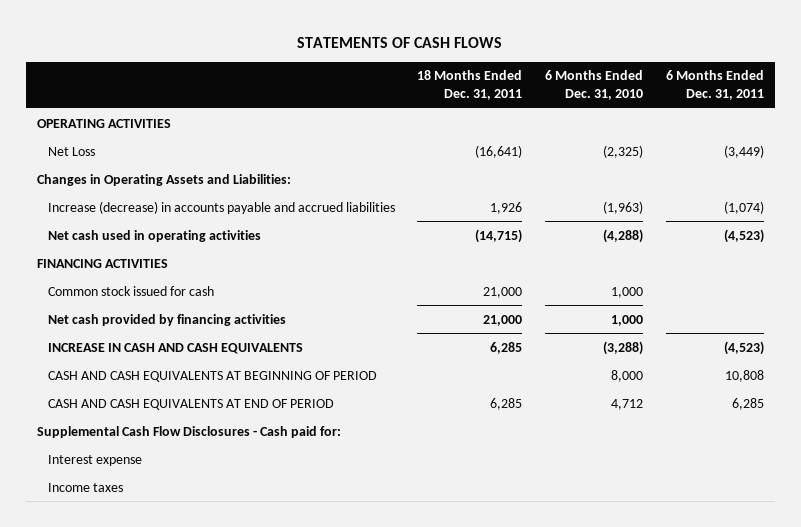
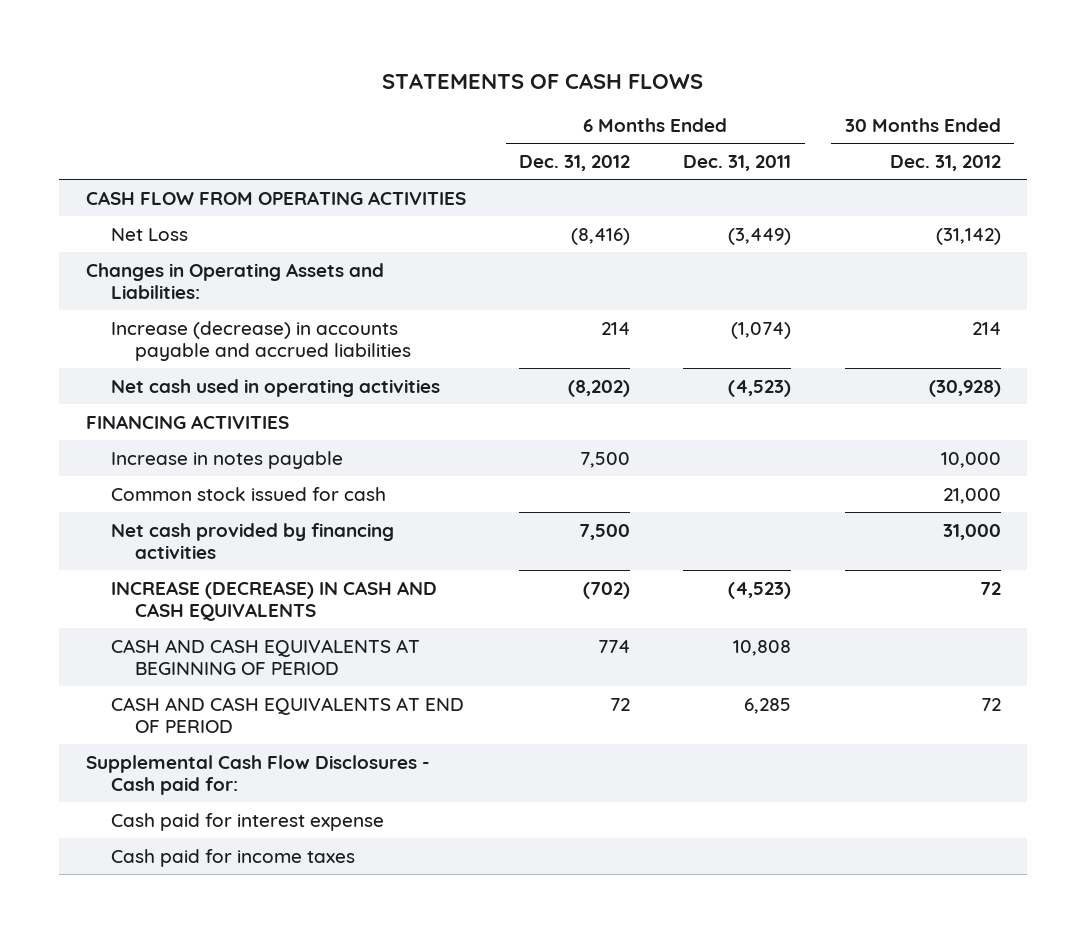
- | 18 Months Ended Dec. 31, 2011 | 6 Months Ended Dec. 31, 2010 | 6 Months Ended Dec. 31, 2011
+ | 6 Months Ended Dec. 31, 2012 | 6 Months Ended Dec. 31, 2011 | 30 Months Ended Dec. 31, 2012
- OPERATING ACTIVITIES
+ CASH FLOW FROM OPERATING ACTIVITIES
+ Increase in notes payable | 7,500 | | 10,000
- INCREASE IN CASH AND CASH EQUIVALENTS | 6,285 | (3,288) | (4,523)
+ INCREASE (DECREASE) IN CASH AND CASH EQUIVALENTS | (702) | (4,523) | 72
- Interest expense
- Income taxes
+ Cash paid for interest expense
+ Cash paid for income taxes

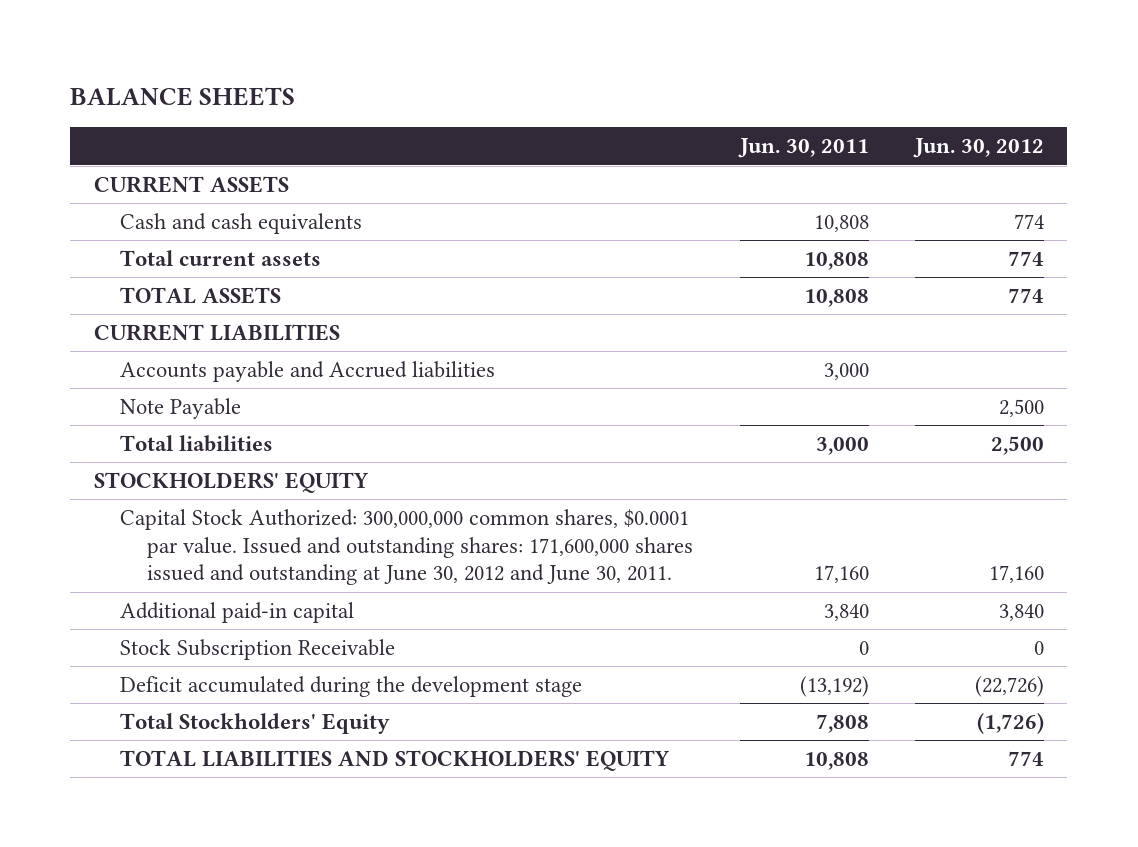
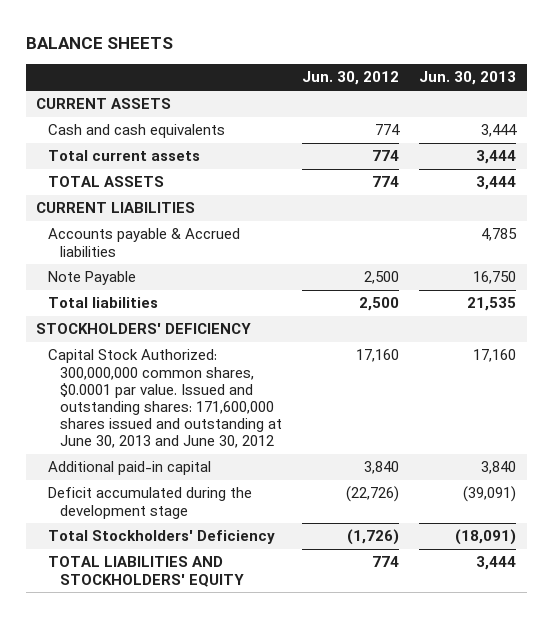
- | Jun. 30, 2011 | Jun. 30, 2012
+ | Jun. 30, 2012 | Jun. 30, 2013
- Accounts payable and Accrued liabilities | 3,000 |
+ Accounts payable & Accrued liabilities | | 4,785
- STOCKHOLDERS' EQUITY
- Capital Stock Authorized: 300,000,000 common shares, $0.0001 par value. Issued and outstanding shares: 171,600,000 shares issued and outstanding at June 30, 2012 and June 30, 2011. | 17,160 | 17,160
+ STOCKHOLDERS' DEFICIENCY
+ Capital Stock Authorized: 300,000,000 common shares, $0.0001 par value. Issued and outstanding shares: 171,600,000 shares issued and outstanding at June 30, 2013 and June 30, 2012 | 17,160 | 17,160
- Stock Subscription Receivable | 0 | 0
- Total Stockholders' Equity | 7,808 | (1,726)
+ Total Stockholders' Deficiency | (1,726) | (18,091)

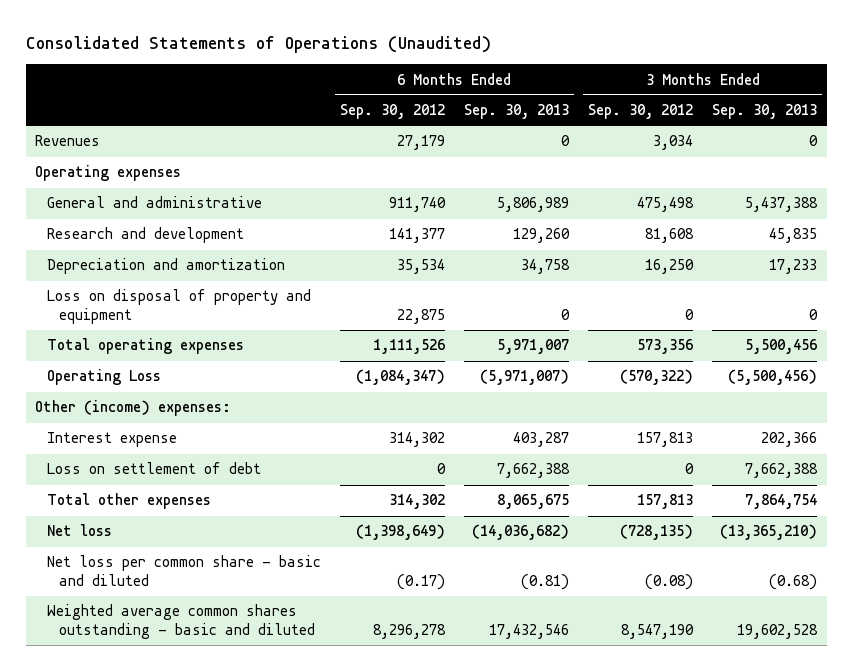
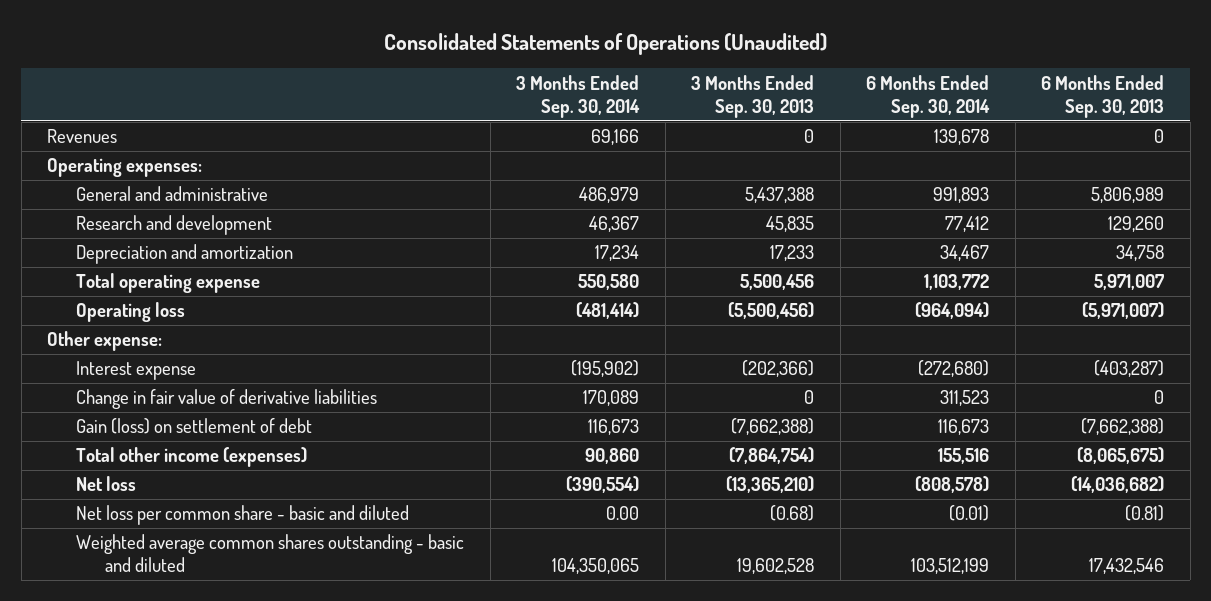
- | 6 Months Ended Sep. 30, 2012 | 6 Months Ended Sep. 30, 2013 | 3 Months Ended Sep. 30, 2012 | 3 Months Ended Sep. 30, 2013
+ | 3 Months Ended Sep. 30, 2014 | 3 Months Ended Sep. 30, 2013 | 6 Months Ended Sep. 30, 2014 | 6 Months Ended Sep. 30, 2013
- Operating expenses
+ Operating expenses:
- Loss on disposal of property and equipment | 22,875 | 0 | 0 | 0
- Total operating expenses | 1,111,526 | 5,971,007 | 573,356 | 5,500,456
- Operating Loss | (1,084,347) | (5,971,007) | (570,322) | (5,500,456)
- Other (income) expenses:
- Interest expense | 314,302 | 403,287 | 157,813 | 202,366
- Loss on settlement of debt | 0 | 7,662,388 | 0 | 7,662,388
- Total other expenses | 314,302 | 8,065,675 | 157,813 | 7,864,754
+ Total operating expense | 550,580 | 5,500,456 | 1,103,772 | 5,971,007
+ Operating loss | (481,414) | (5,500,456) | (964,094) | (5,971,007)
+ Other expense:
+ Interest expense | (195,902) | (202,366) | (272,680) | (403,287)
+ Change in fair value of derivative liabilities | 170,089 | 0 | 311,523 | 0
+ Gain (loss) on settlement of debt | 116,673 | (7,662,388) | 116,673 | (7,662,388)
+ Total other income (expenses) | 90,860 | (7,864,754) | 155,516 | (8,065,675)

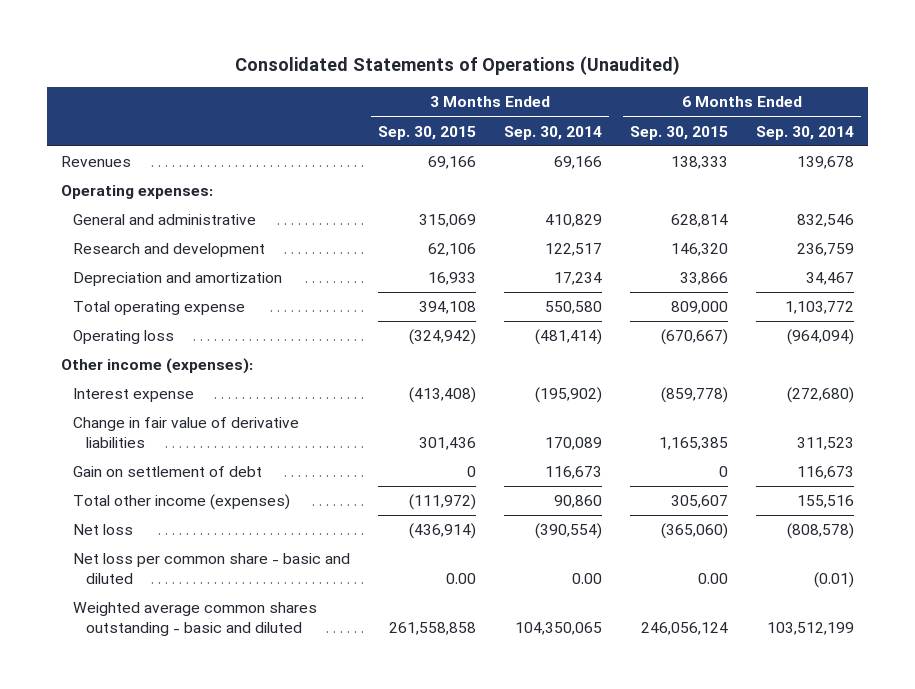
- | 3 Months Ended Sep. 30, 2014 | 3 Months Ended Sep. 30, 2013 | 6 Months Ended Sep. 30, 2014 | 6 Months Ended Sep. 30, 2013
+ | 3 Months Ended Sep. 30, 2015 | 3 Months Ended Sep. 30, 2014 | 6 Months Ended Sep. 30, 2015 | 6 Months Ended Sep. 30, 2014
- General and administrative | 486,979 | 5,437,388 | 991,893 | 5,806,989
- Research and development | 46,367 | 45,835 | 77,412 | 129,260
+ General and administrative | 315,069 | 410,829 | 628,814 | 832,546
+ Research and development | 62,106 | 122,517 | 146,320 | 236,759
- Other expense:
+ Other income (expenses):
- Gain (loss) on settlement of debt | 116,673 | (7,662,388) | 116,673 | (7,662,388)
+ Gain on settlement of debt | 0 | 116,673 | 0 | 116,673

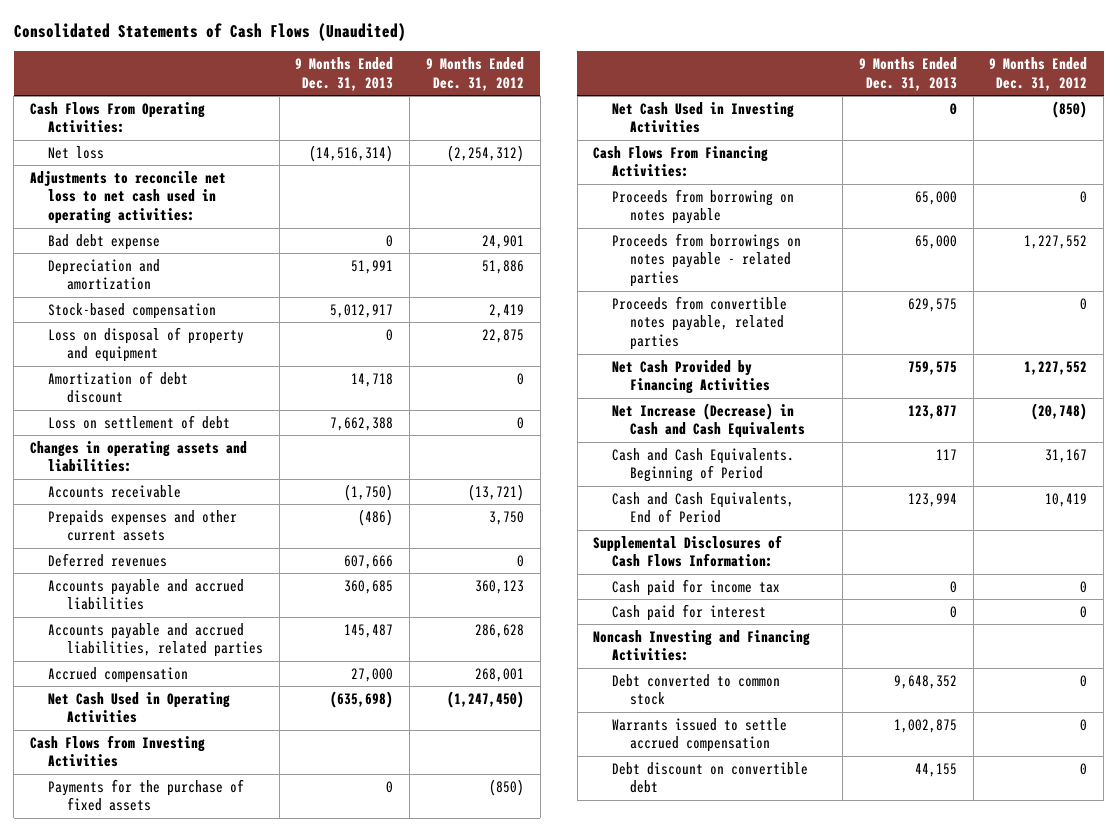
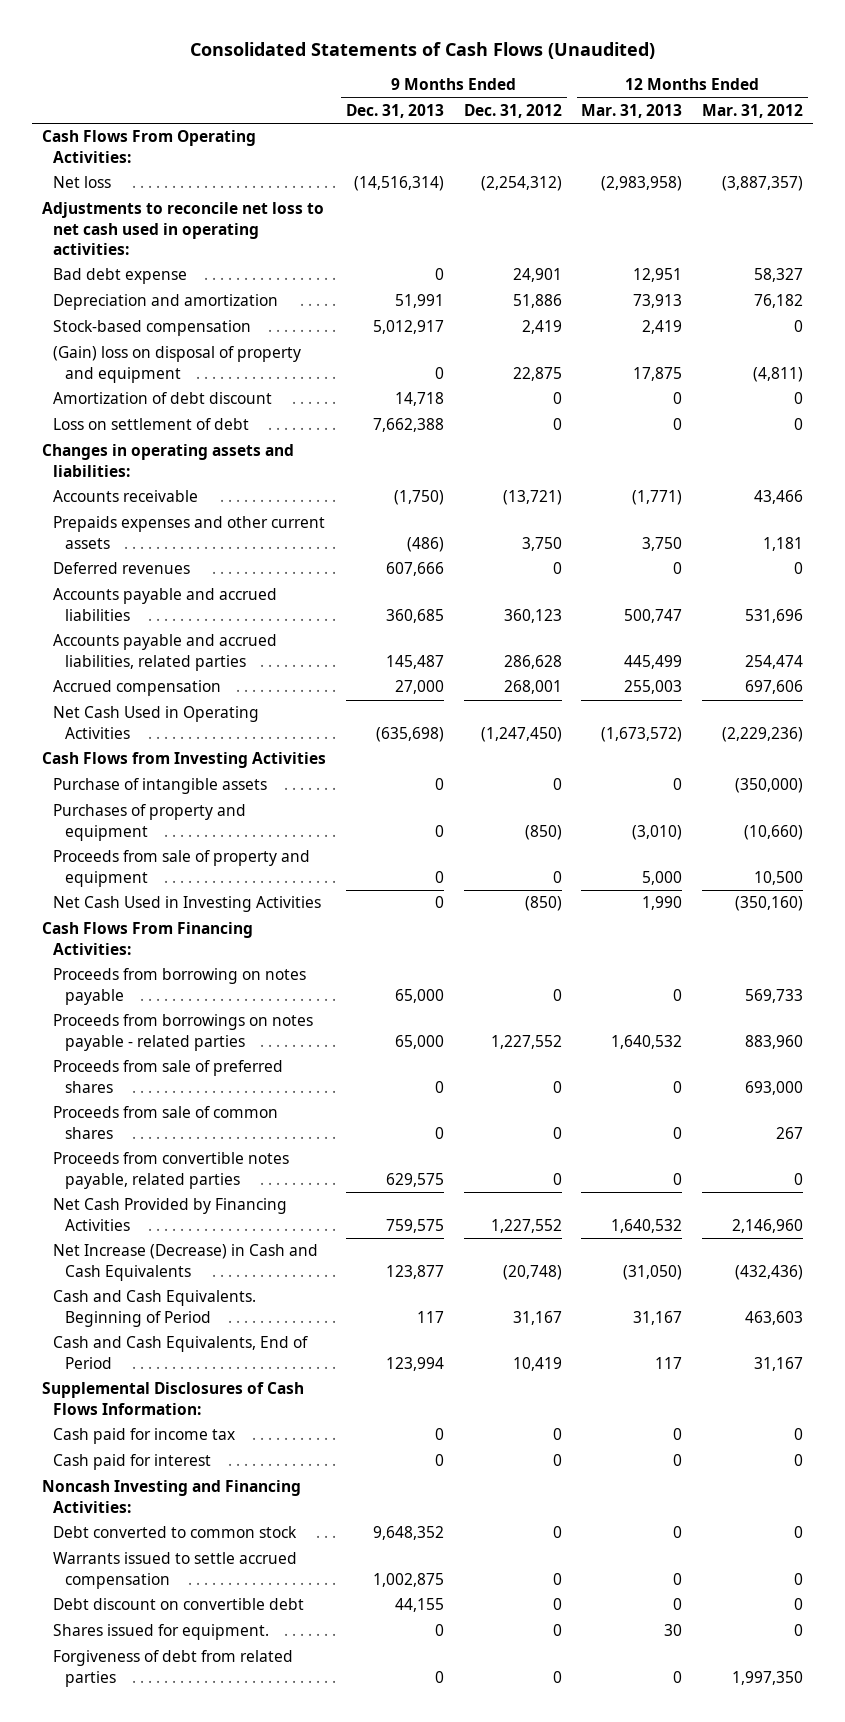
- | 9 Months Ended Dec. 31, 2013 | 9 Months Ended Dec. 31, 2012
+ | 9 Months Ended Dec. 31, 2013 | 9 Months Ended Dec. 31, 2012 | 12 Months Ended Mar. 31, 2013 | 12 Months Ended Mar. 31, 2012
- Loss on disposal of property and equipment | 0 | 22,875
+ (Gain) loss on disposal of property and equipment | 0 | 22,875 | 17,875 | (4,811)
- Payments for the purchase of fixed assets | 0 | (850)
+ Purchase of intangible assets | 0 | 0 | 0 | (350,000)
+ Purchases of property and equipment | 0 | (850) | (3,010) | (10,660)
+ Proceeds from sale of property and equipment | 0 | 0 | 5,000 | 10,500
+ Proceeds from sale of preferred shares | 0 | 0 | 0 | 693,000
+ Proceeds from sale of common shares | 0 | 0 | 0 | 267
+ Shares issued for equipment. | 0 | 0 | 30 | 0
+ Forgiveness of debt from related parties | 0 | 0 | 0 | 1,997,350

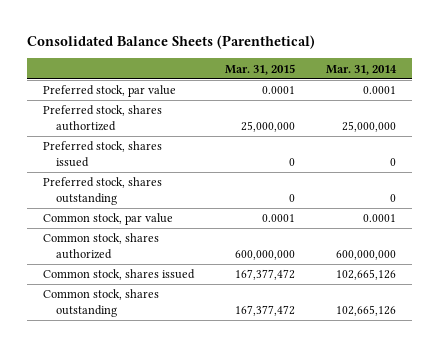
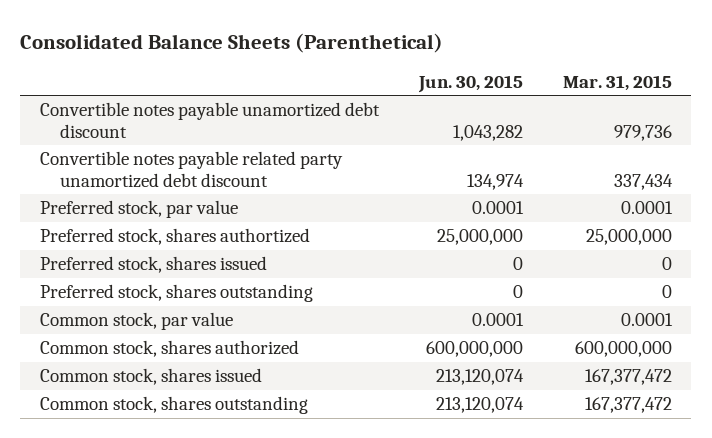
- | Mar. 31, 2015 | Mar. 31, 2014
+ | Jun. 30, 2015 | Mar. 31, 2015
+ Convertible notes payable unamortized debt discount | 1,043,282 | 979,736
+ Convertible notes payable related party unamortized debt discount | 134,974 | 337,434

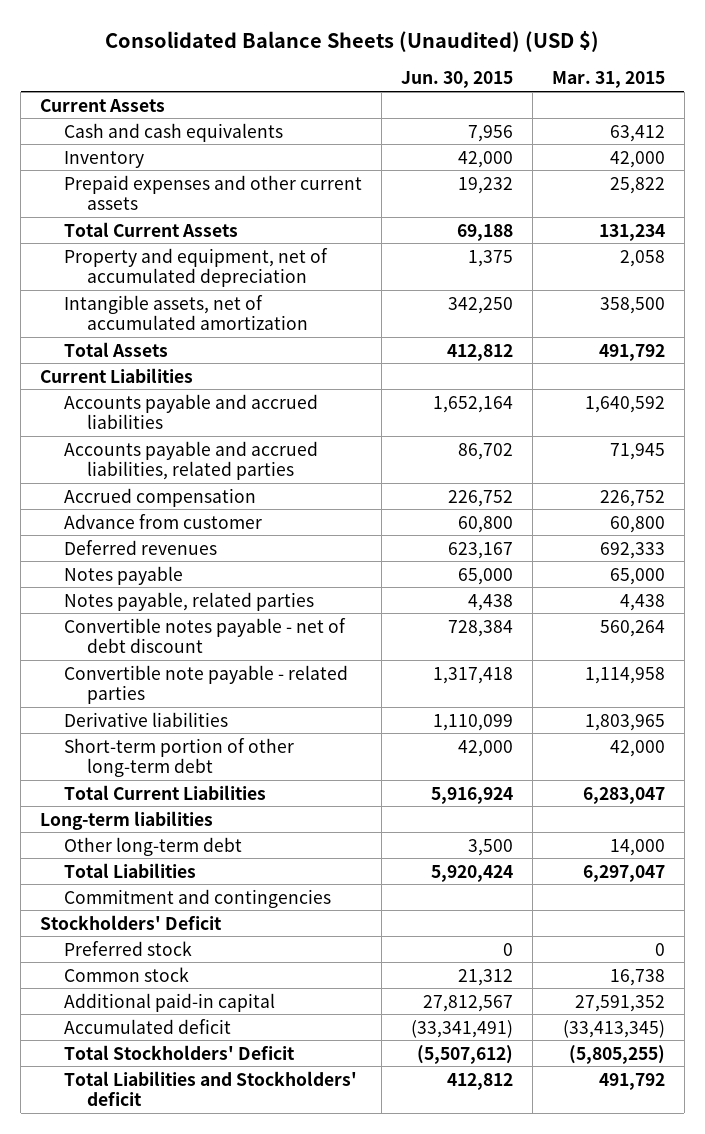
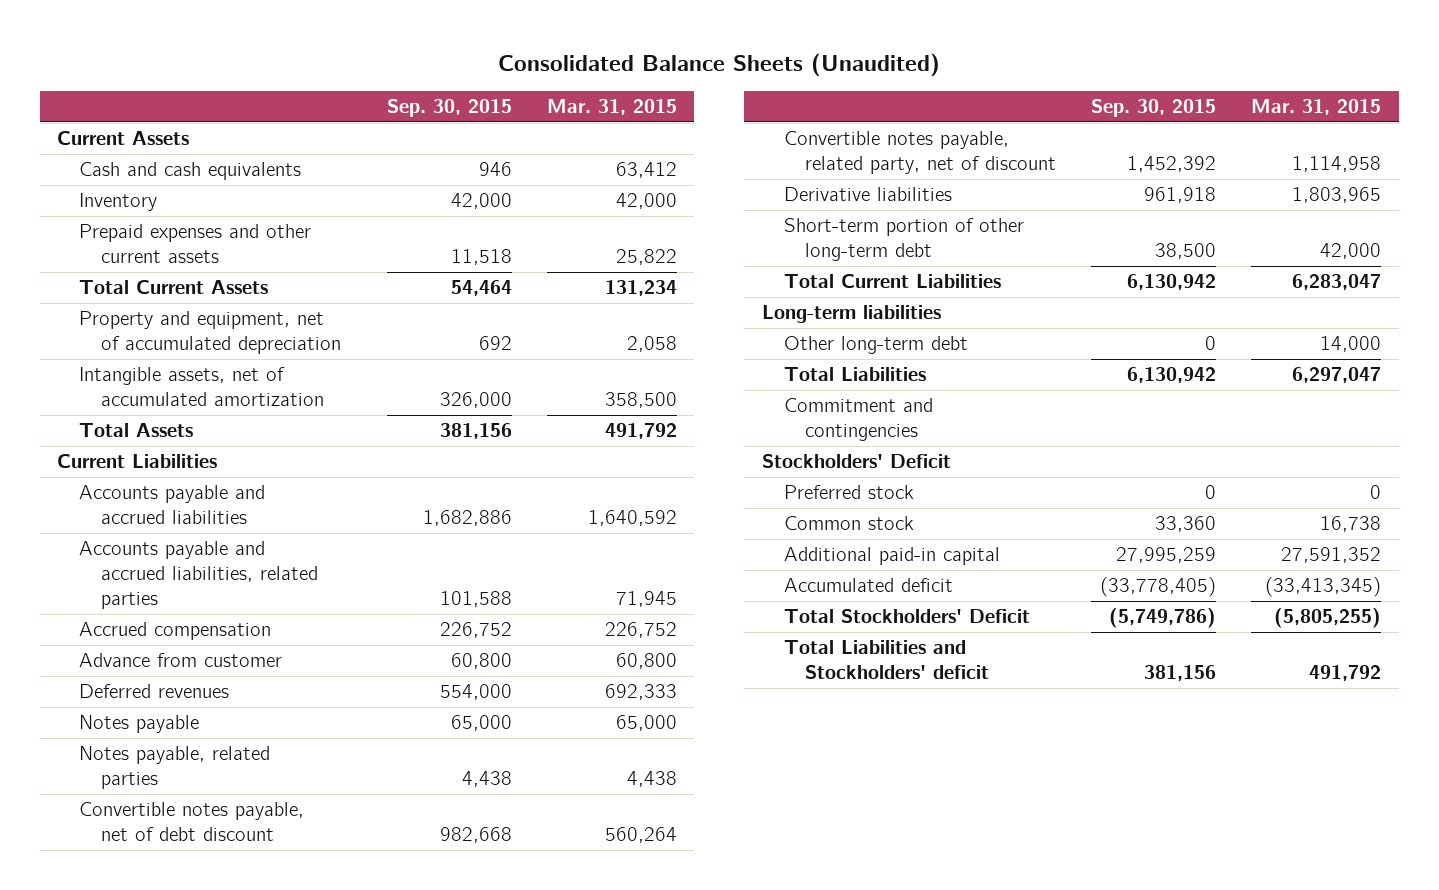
- Consolidated Balance Sheets (Unaudited) (USD $)
+ Consolidated Balance Sheets (Unaudited)
- | Jun. 30, 2015 | Mar. 31, 2015
+ | Sep. 30, 2015 | Mar. 31, 2015
- Convertible notes payable - net of debt discount | 728,384 | 560,264
- Convertible note payable - related parties | 1,317,418 | 1,114,958
+ Convertible notes payable, net of debt discount | 982,668 | 560,264
+ Convertible notes payable, related party, net of discount | 1,452,392 | 1,114,958

